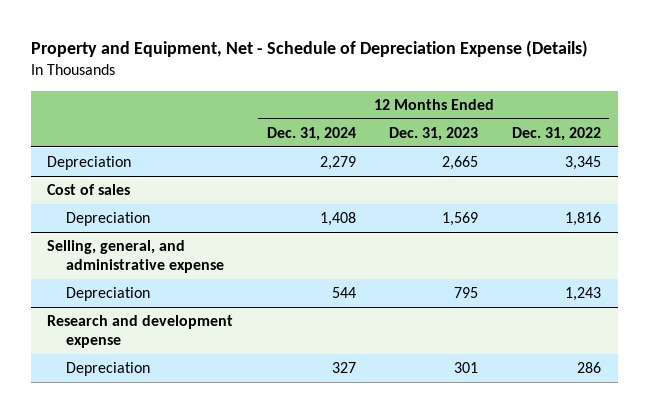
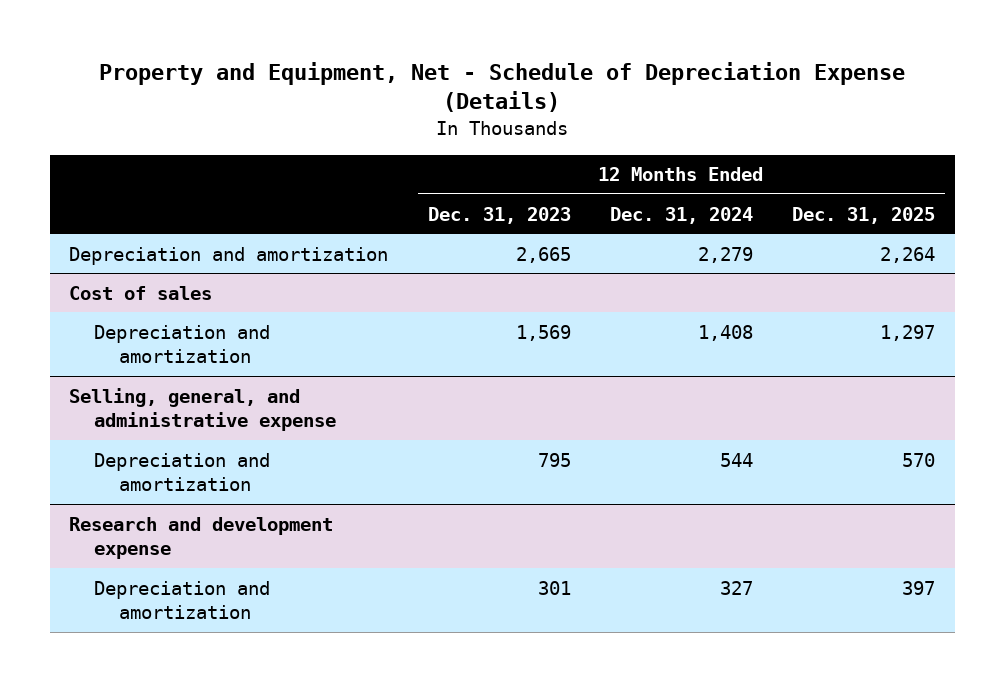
- | 12 Months Ended Dec. 31, 2024 | 12 Months Ended Dec. 31, 2023 | 12 Months Ended Dec. 31, 2022
+ | 12 Months Ended Dec. 31, 2023 | 12 Months Ended Dec. 31, 2024 | 12 Months Ended Dec. 31, 2025
- Depreciation | 2,279 | 2,665 | 3,345
+ Depreciation and amortization | 2,665 | 2,279 | 2,264
@ Cost of sales
- Depreciation | 1,408 | 1,569 | 1,816
+ Depreciation and amortization | 1,569 | 1,408 | 1,297
@ Selling, general, and administrative expense
- Depreciation | 544 | 795 | 1,243
+ Depreciation and amortization | 795 | 544 | 570
@ Research and development expense
- Depreciation | 327 | 301 | 286
+ Depreciation and amortization | 301 | 327 | 397

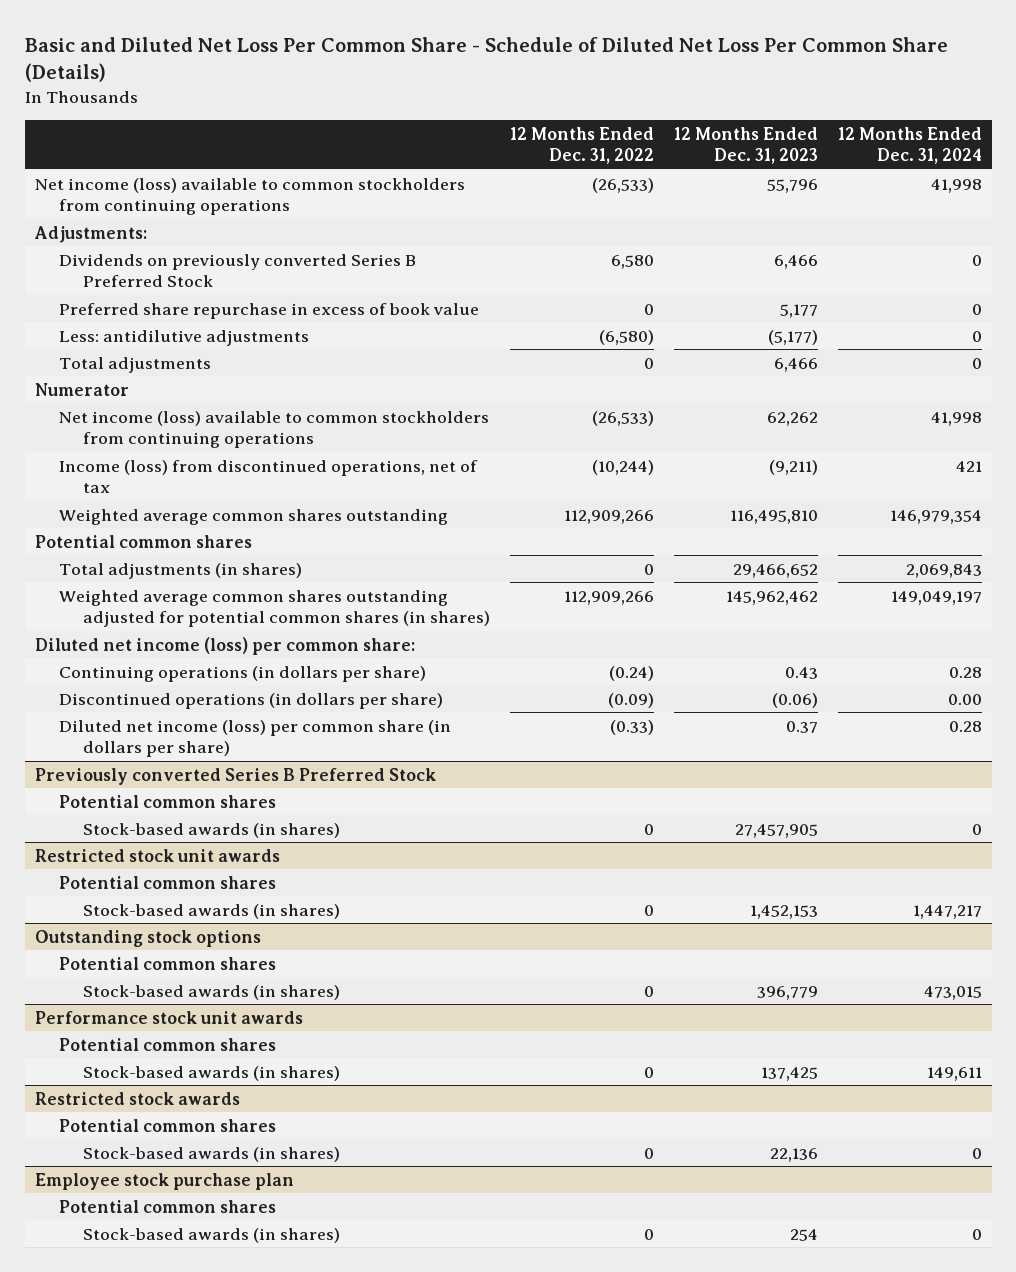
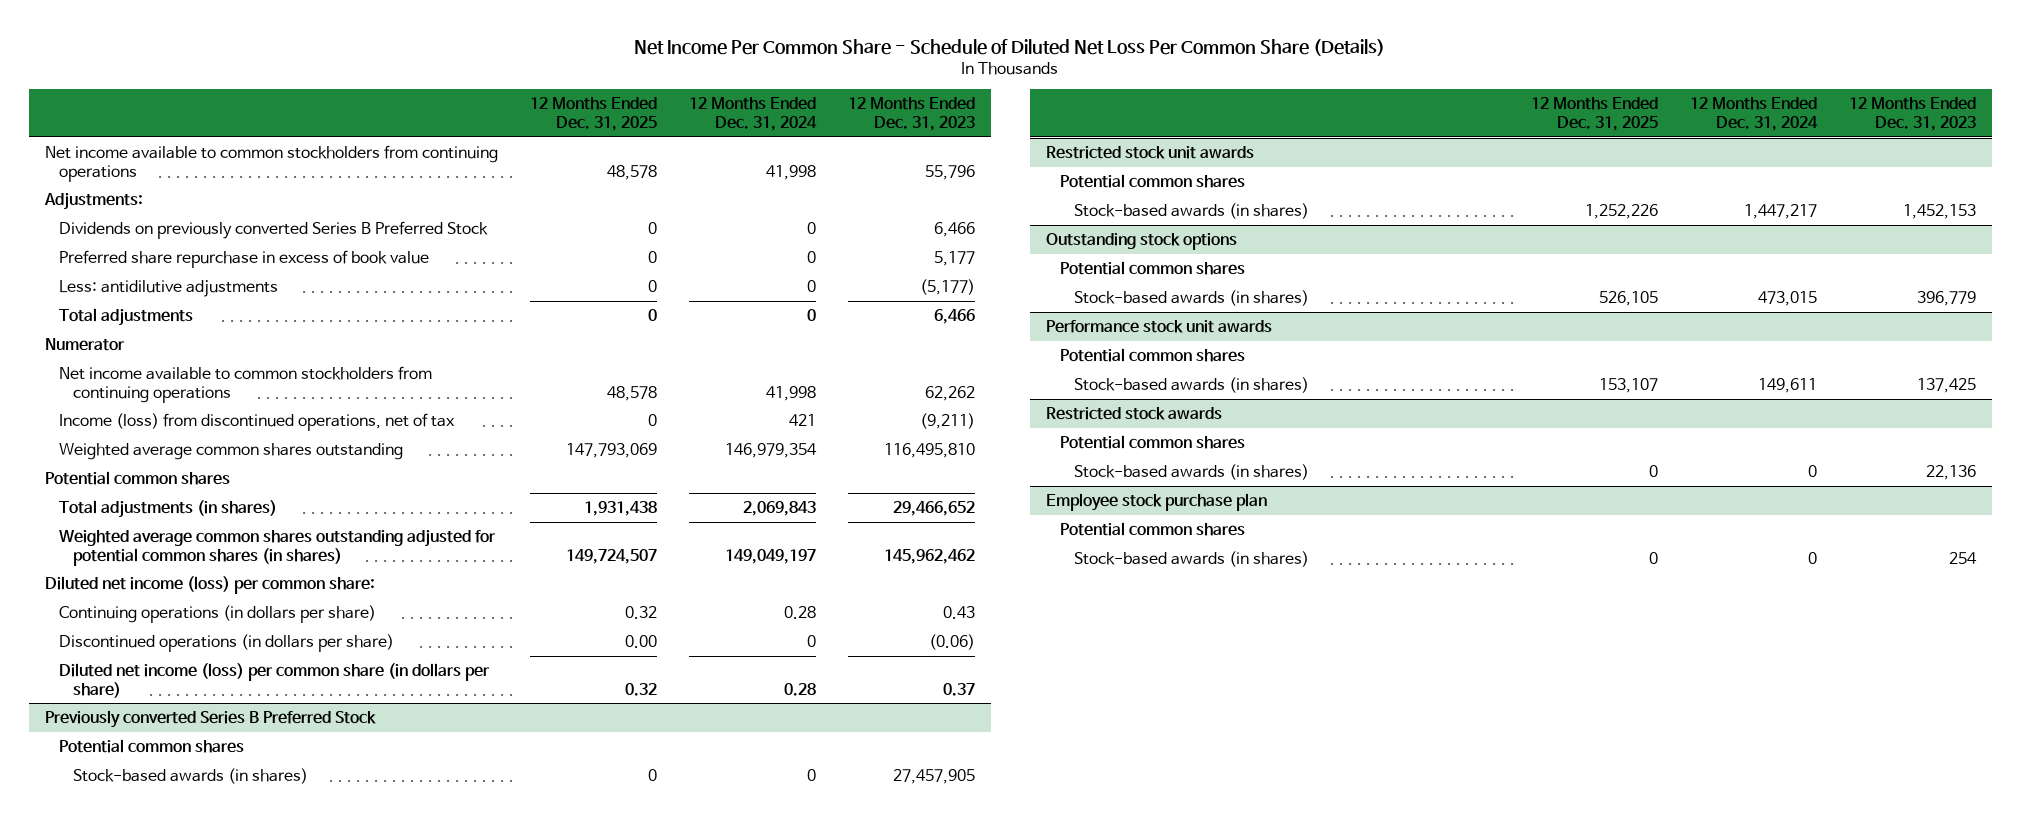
- Basic and Diluted Net Loss Per Common Share - Schedule of Diluted Net Loss Per Common Share (Details)
+ Net Income Per Common Share - Schedule of Diluted Net Loss Per Common Share (Details)
- | 12 Months Ended Dec. 31, 2022 | 12 Months Ended Dec. 31, 2023 | 12 Months Ended Dec. 31, 2024
+ | 12 Months Ended Dec. 31, 2025 | 12 Months Ended Dec. 31, 2024 | 12 Months Ended Dec. 31, 2023
- Net income (loss) available to common stockholders from continuing operations | (26,533) | 55,796 | 41,998
+ Net income available to common stockholders from continuing operations | 48,578 | 41,998 | 55,796
- Net income (loss) available to common stockholders from continuing operations | (26,533) | 62,262 | 41,998
+ Net income available to common stockholders from continuing operations | 48,578 | 41,998 | 62,262
- Discontinued operations (in dollars per share) | (0.09) | (0.06) | 0.00
+ Discontinued operations (in dollars per share) | 0.00 | 0 | (0.06)

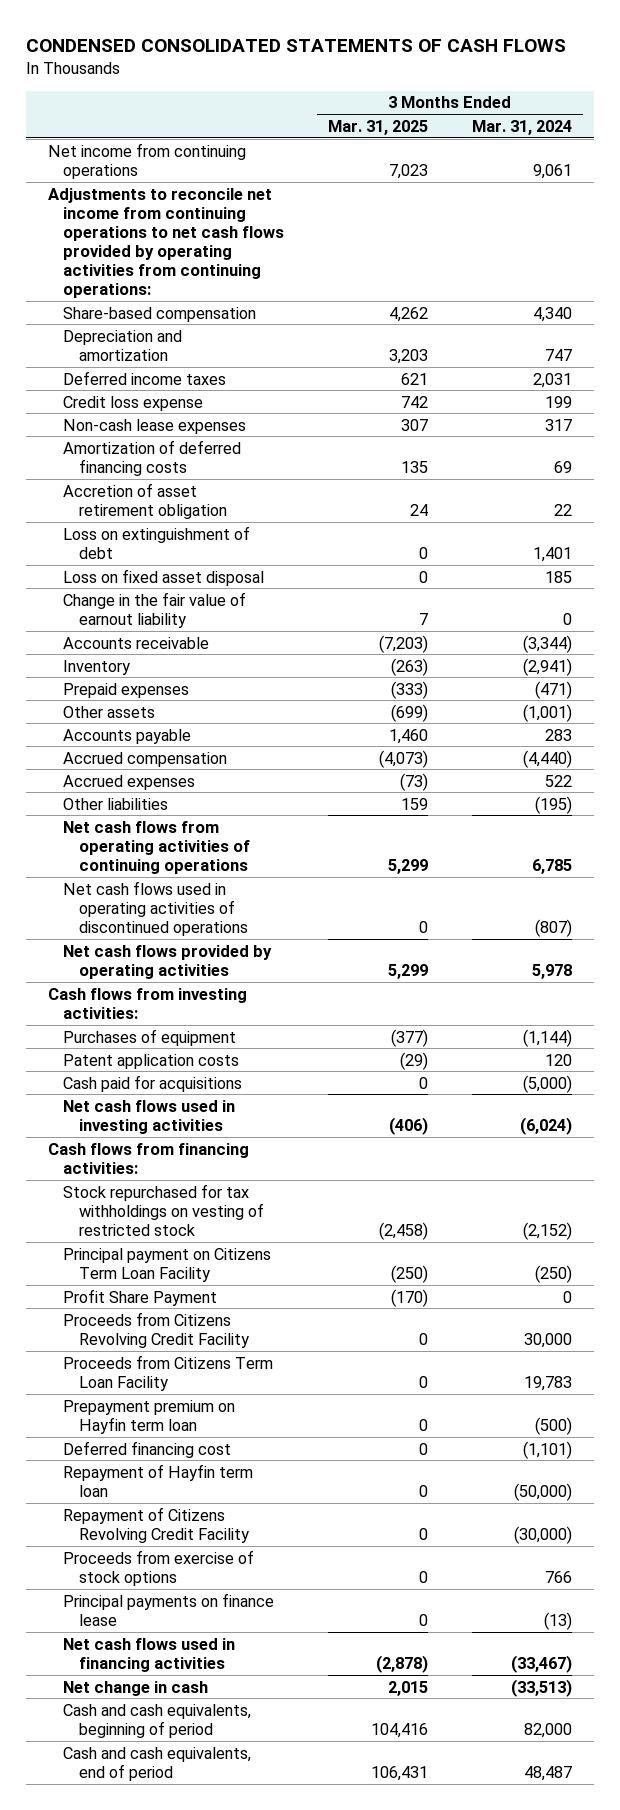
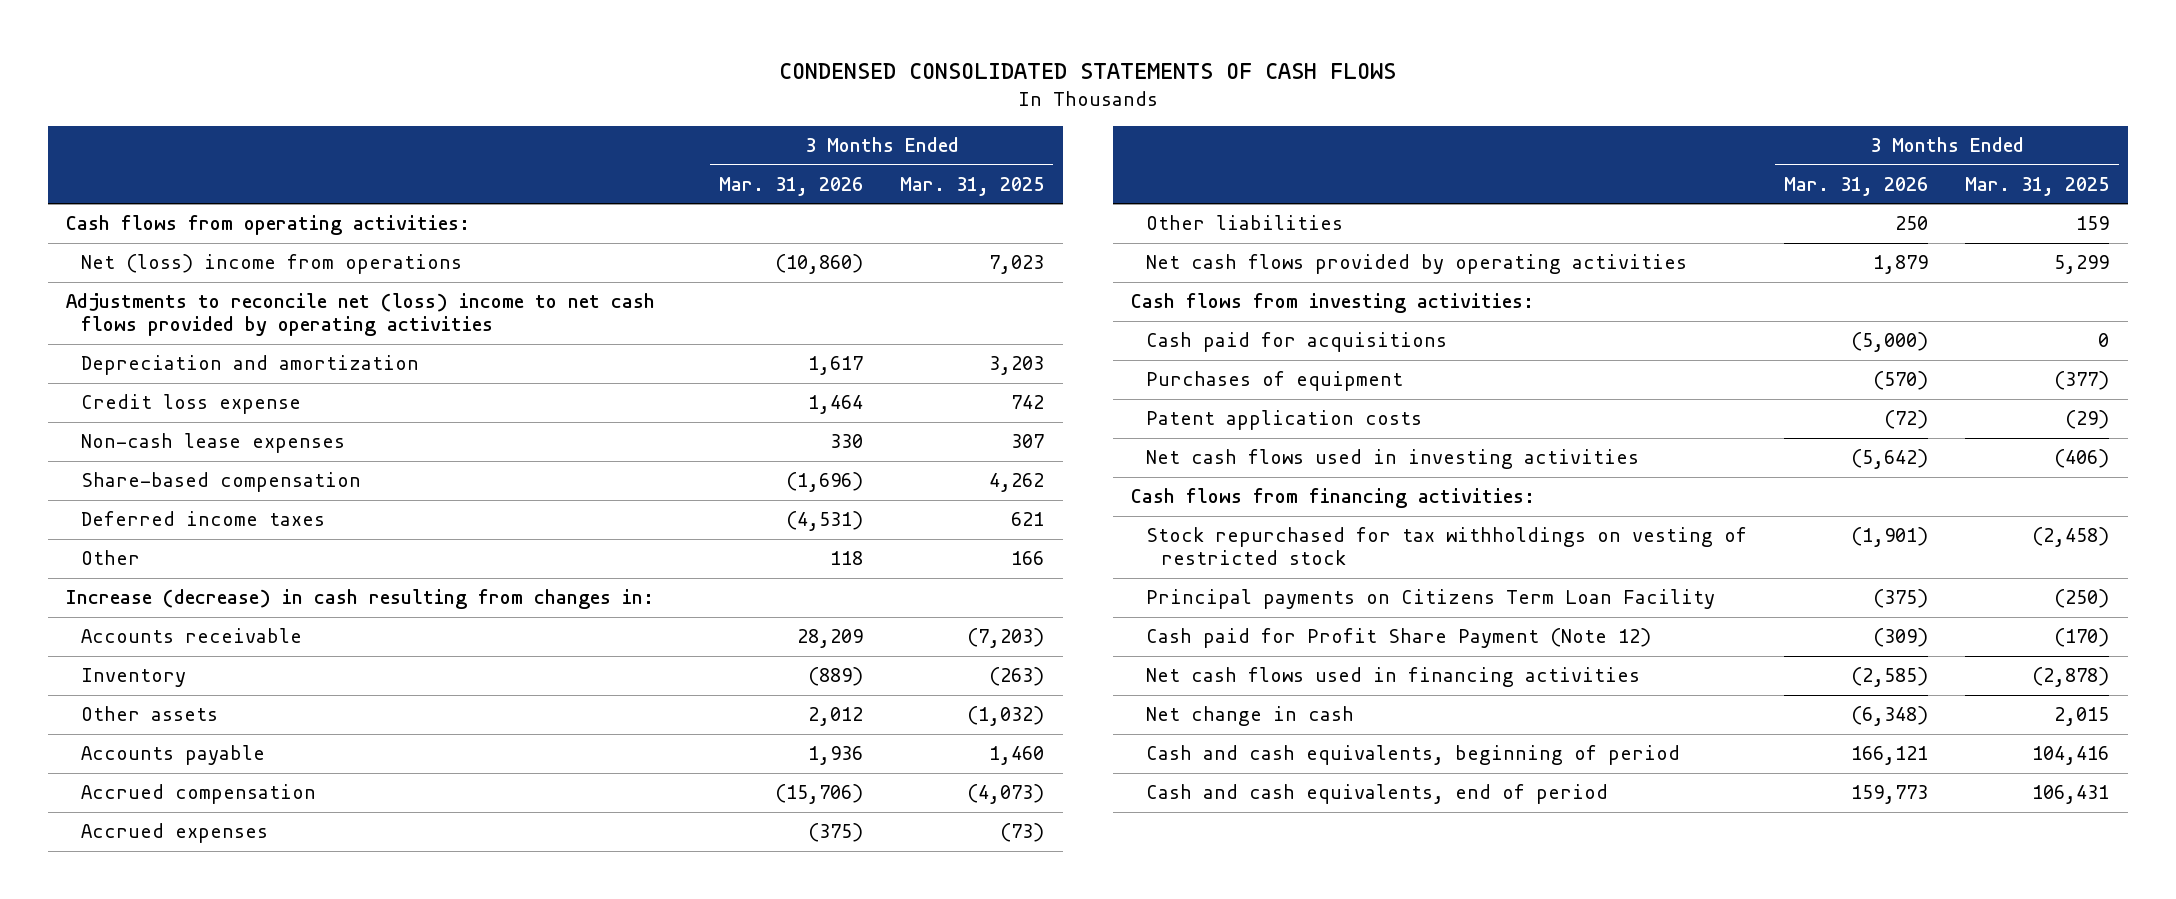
- | 3 Months Ended Mar. 31, 2025 | 3 Months Ended Mar. 31, 2024
+ | 3 Months Ended Mar. 31, 2026 | 3 Months Ended Mar. 31, 2025
- Net income from continuing operations | 7,023 | 9,061
- Adjustments to reconcile net income from continuing operations to net cash flows provided by operating activities from continuing operations:
+ Cash flows from operating activities:
+ Net (loss) income from operations | (10,860) | 7,023
+ Adjustments to reconcile net (loss) income to net cash flows provided by operating activities
- Amortization of deferred financing costs | 135 | 69
- Accretion of asset retirement obligation | 24 | 22
- Loss on extinguishment of debt | 0 | 1,401
- Loss on fixed asset disposal | 0 | 185
- Change in the fair value of earnout liability | 7 | 0
moved down: Share-based compensation | (1,696) | 4,262
moved down: Deferred income taxes | (4,531) | 621
+ Other | 118 | 166
+ Increase (decrease) in cash resulting from changes in:
- Prepaid expenses | (333) | (471)
- Other assets | (699) | (1,001)
+ Other assets | 2,012 | (1,032)
- Net cash flows from operating activities of continuing operations | 5,299 | 6,785
- Net cash flows used in operating activities of discontinued operations | 0 | (807)
moved up: Cash paid for acquisitions | (5,000) | 0
- Principal payment on Citizens Term Loan Facility | (250) | (250)
- Profit Share Payment | (170) | 0
- Proceeds from Citizens Revolving Credit Facility | 0 | 30,000
- Proceeds from Citizens Term Loan Facility | 0 | 19,783
- Prepayment premium on Hayfin term loan | 0 | (500)
- Deferred financing cost | 0 | (1,101)
- Repayment of Hayfin term loan | 0 | (50,000)
- Repayment of Citizens Revolving Credit Facility | 0 | (30,000)
- Proceeds from exercise of stock options | 0 | 766
- Principal payments on finance lease | 0 | (13)
+ Principal payments on Citizens Term Loan Facility | (375) | (250)
+ Cash paid for Profit Share Payment (Note 12) | (309) | (170)

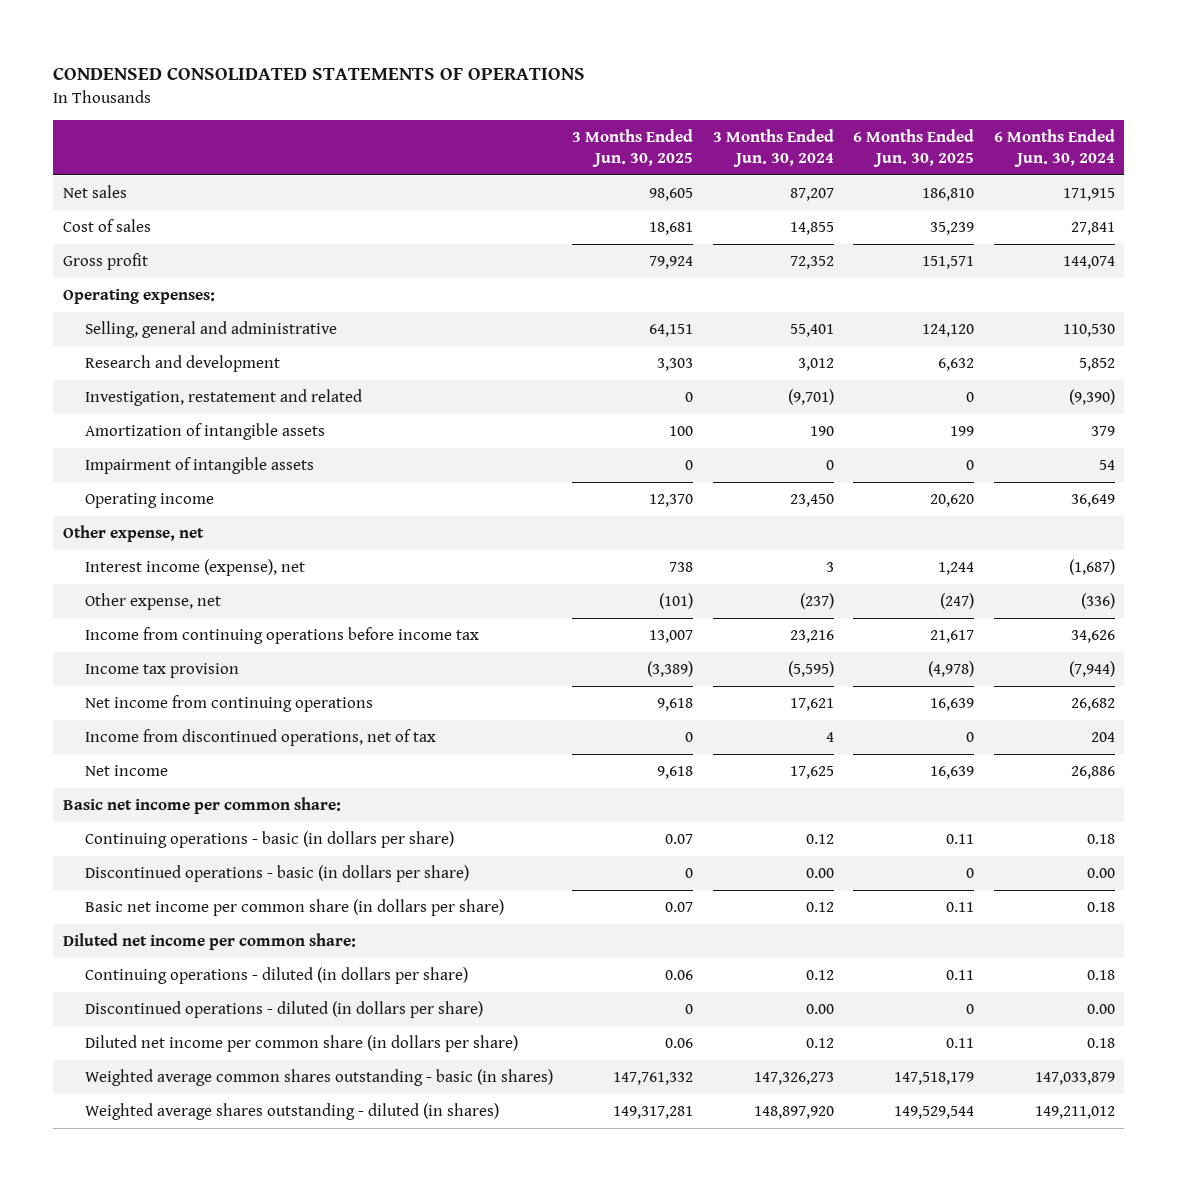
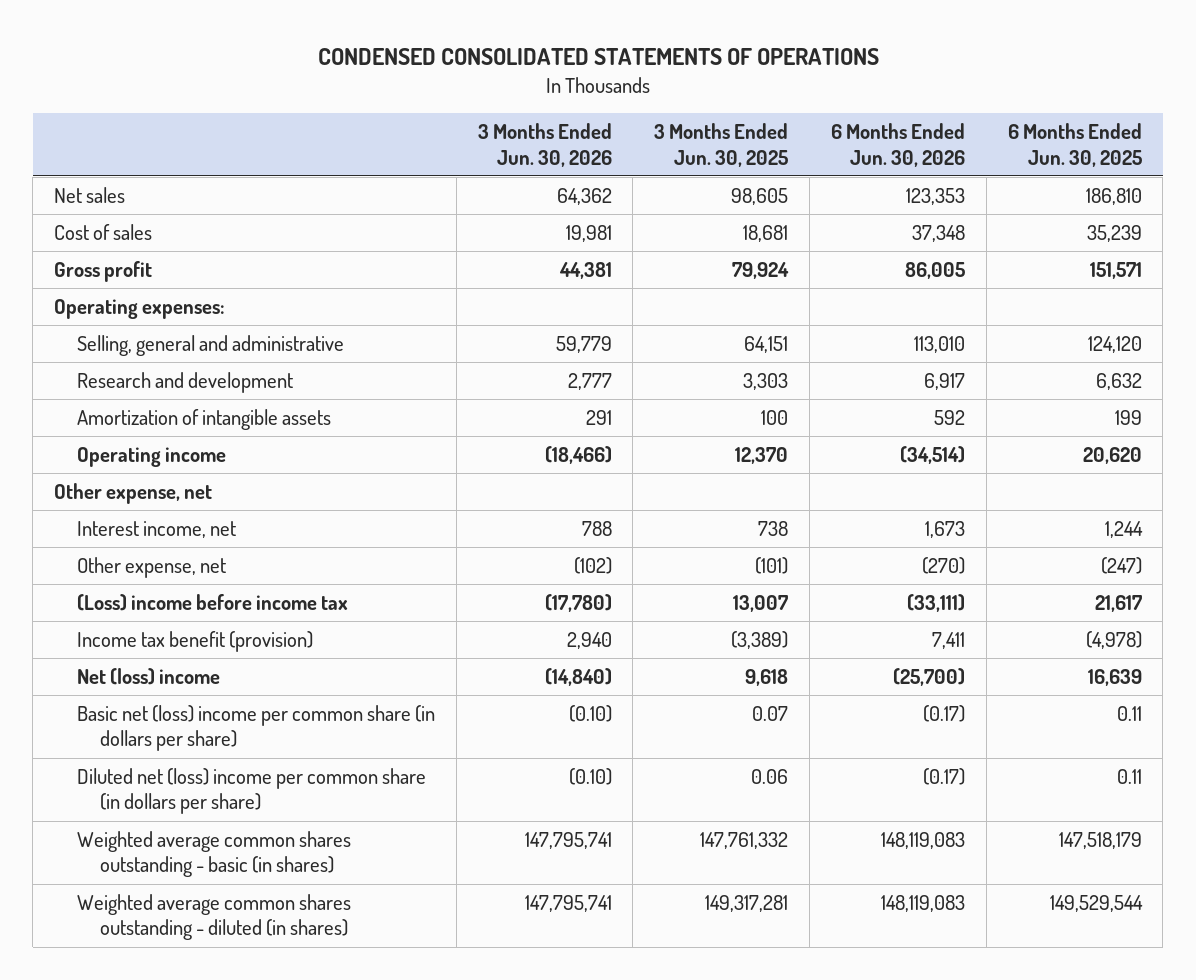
- | 3 Months Ended Jun. 30, 2025 | 3 Months Ended Jun. 30, 2024 | 6 Months Ended Jun. 30, 2025 | 6 Months Ended Jun. 30, 2024
+ | 3 Months Ended Jun. 30, 2026 | 3 Months Ended Jun. 30, 2025 | 6 Months Ended Jun. 30, 2026 | 6 Months Ended Jun. 30, 2025
- Investigation, restatement and related | 0 | (9,701) | 0 | (9,390)
- Impairment of intangible assets | 0 | 0 | 0 | 54
- Interest income (expense), net | 738 | 3 | 1,244 | (1,687)
+ Interest income, net | 788 | 738 | 1,673 | 1,244
- Income from continuing operations before income tax | 13,007 | 23,216 | 21,617 | 34,626
- Income tax provision | (3,389) | (5,595) | (4,978) | (7,944)
- Net income from continuing operations | 9,618 | 17,621 | 16,639 | 26,682
- Income from discontinued operations, net of tax | 0 | 4 | 0 | 204
- Net income | 9,618 | 17,625 | 16,639 | 26,886
- Basic net income per common share:
- Continuing operations - basic (in dollars per share) | 0.07 | 0.12 | 0.11 | 0.18
- Discontinued operations - basic (in dollars per share) | 0 | 0.00 | 0 | 0.00
- Basic net income per common share (in dollars per share) | 0.07 | 0.12 | 0.11 | 0.18
- Diluted net income per common share:
- Continuing operations - diluted (in dollars per share) | 0.06 | 0.12 | 0.11 | 0.18
- Discontinued operations - diluted (in dollars per share) | 0 | 0.00 | 0 | 0.00
- Diluted net income per common share (in dollars per share) | 0.06 | 0.12 | 0.11 | 0.18
+ (Loss) income before income tax | (17,780) | 13,007 | (33,111) | 21,617
+ Income tax benefit (provision) | 2,940 | (3,389) | 7,411 | (4,978)
+ Net (loss) income | (14,840) | 9,618 | (25,700) | 16,639
+ Basic net (loss) income per common share (in dollars per share) | (0.10) | 0.07 | (0.17) | 0.11
+ Diluted net (loss) income per common share (in dollars per share) | (0.10) | 0.06 | (0.17) | 0.11
- Weighted average shares outstanding - diluted (in shares) | 149,317,281 | 148,897,920 | 149,529,544 | 149,211,012
+ Weighted average common shares outstanding - diluted (in shares) | 147,795,741 | 149,317,281 | 148,119,083 | 149,529,544

